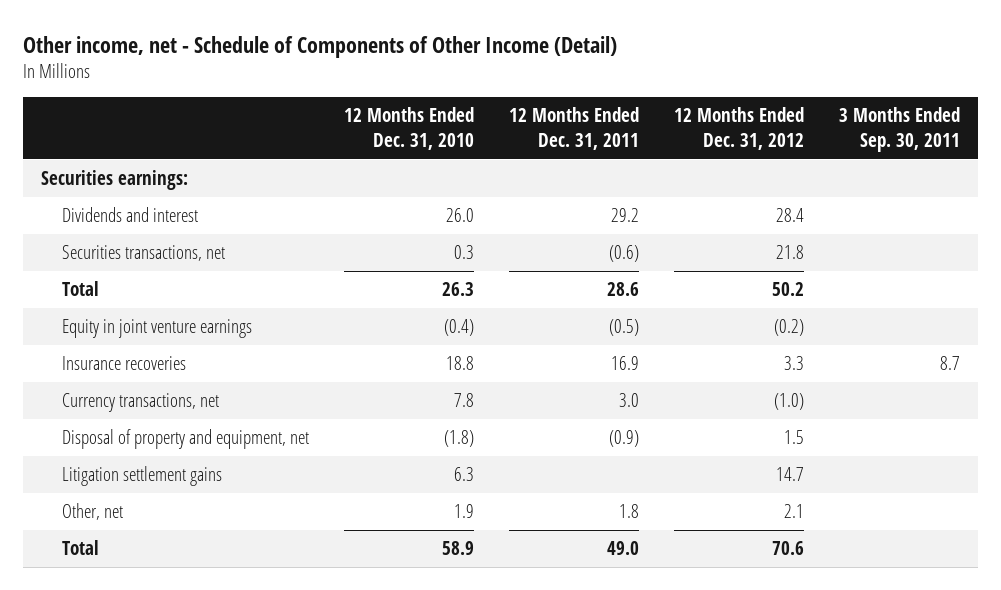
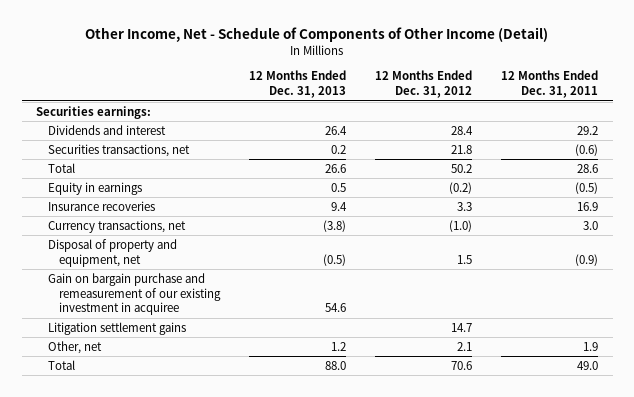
- Other income, net - Schedule of Components of Other Income (Detail)
+ Other Income, Net - Schedule of Components of Other Income (Detail)
- | 12 Months Ended Dec. 31, 2010 | 12 Months Ended Dec. 31, 2011 | 12 Months Ended Dec. 31, 2012 | 3 Months Ended Sep. 30, 2011
+ | 12 Months Ended Dec. 31, 2013 | 12 Months Ended Dec. 31, 2012 | 12 Months Ended Dec. 31, 2011
- Equity in joint venture earnings | (0.4) | (0.5) | (0.2) |
+ Equity in earnings | 0.5 | (0.2) | (0.5)
+ Gain on bargain purchase and remeasurement of our existing investment in acquiree | 54.6 | |
- Other, net | 1.9 | 1.8 | 2.1 |
+ Other, net | 1.2 | 2.1 | 1.9

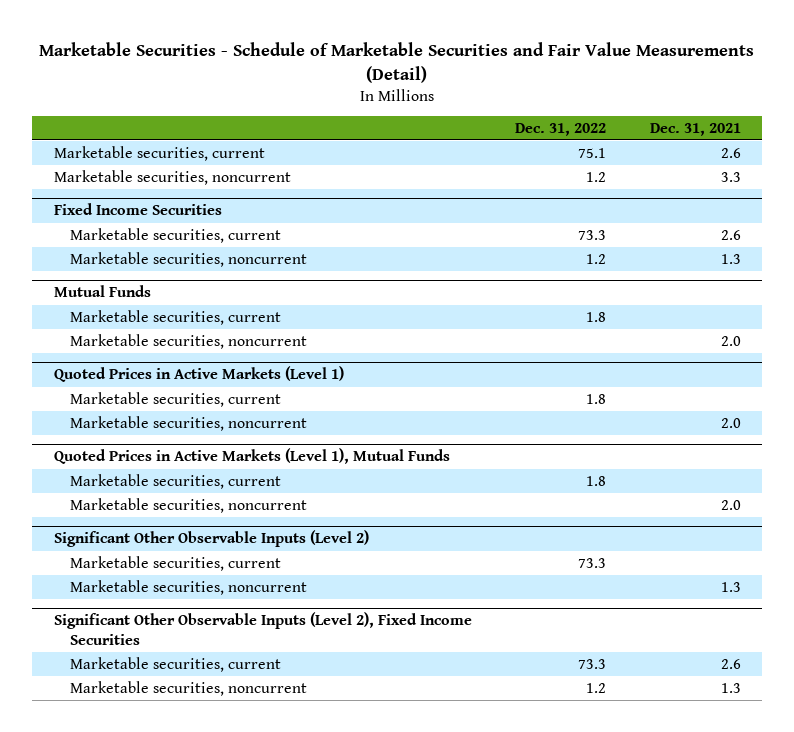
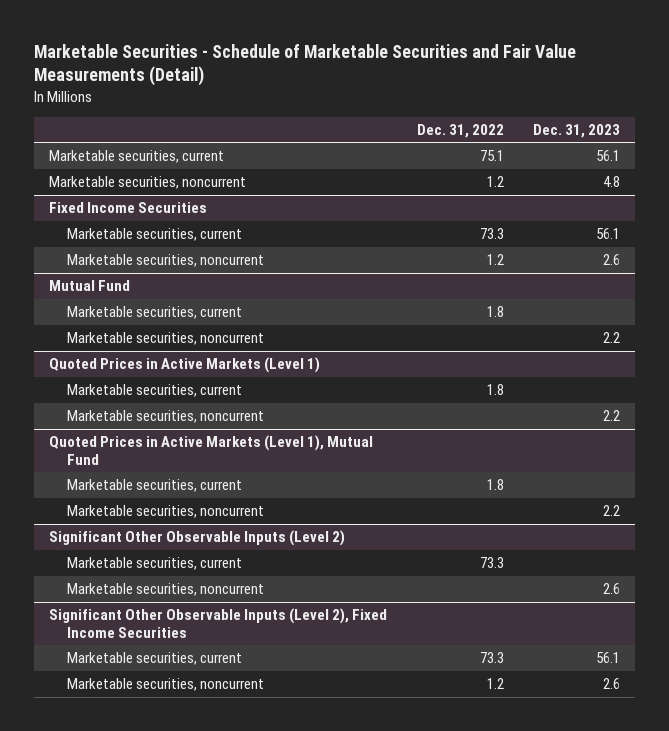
- | Dec. 31, 2022 | Dec. 31, 2021
+ | Dec. 31, 2022 | Dec. 31, 2023
- Mutual Funds
+ Mutual Fund
- Quoted Prices in Active Markets (Level 1), Mutual Funds
+ Quoted Prices in Active Markets (Level 1), Mutual Fund

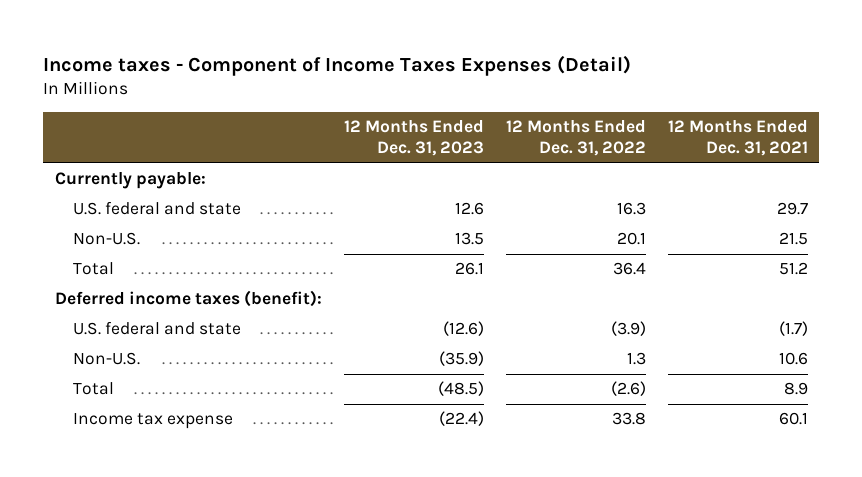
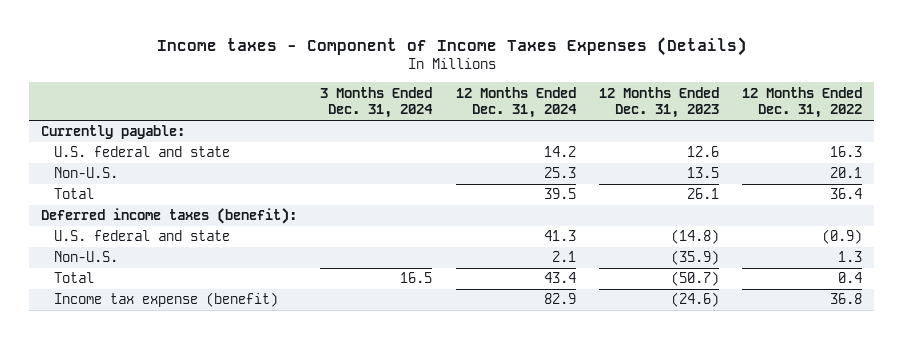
- Income taxes - Component of Income Taxes Expenses (Detail)
+ Income taxes - Component of Income Taxes Expenses (Details)
- | 12 Months Ended Dec. 31, 2023 | 12 Months Ended Dec. 31, 2022 | 12 Months Ended Dec. 31, 2021
+ | 3 Months Ended Dec. 31, 2024 | 12 Months Ended Dec. 31, 2024 | 12 Months Ended Dec. 31, 2023 | 12 Months Ended Dec. 31, 2022
- U.S. federal and state | (12.6) | (3.9) | (1.7)
+ U.S. federal and state | | 41.3 | (14.8) | (0.9)
- Total | (48.5) | (2.6) | 8.9
- Income tax expense | (22.4) | 33.8 | 60.1
+ Total | 16.5 | 43.4 | (50.7) | 0.4
+ Income tax expense (benefit) | | 82.9 | (24.6) | 36.8

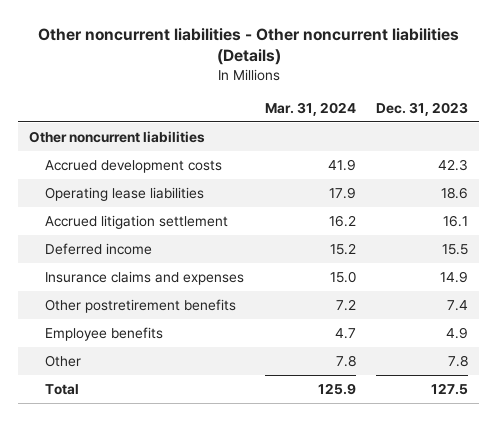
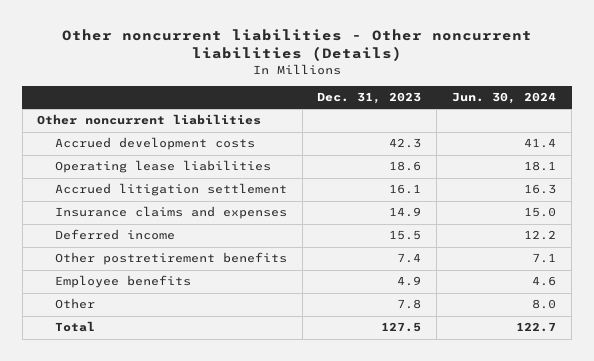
- | Mar. 31, 2024 | Dec. 31, 2023
+ | Dec. 31, 2023 | Jun. 30, 2024
moved down: Deferred income | 15.5 | 12.2

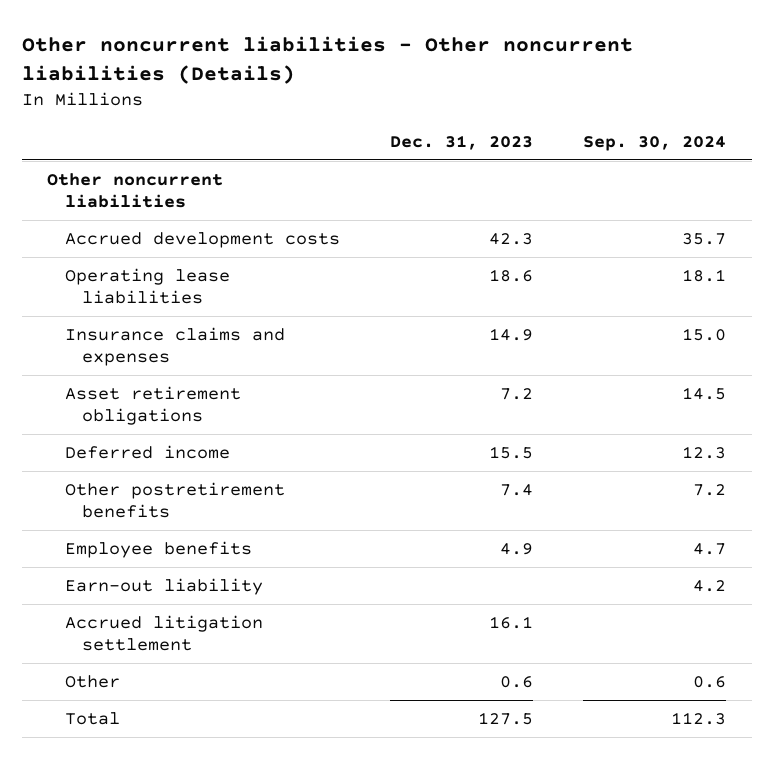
- | Dec. 31, 2023 | Jun. 30, 2024
+ | Dec. 31, 2023 | Sep. 30, 2024
+ Asset retirement obligations | 7.2 | 14.5
- Other | 7.8 | 8.0
+ Earn-out liability | | 4.2
moved down: Accrued litigation settlement | 16.1 |
+ Other | 0.6 | 0.6

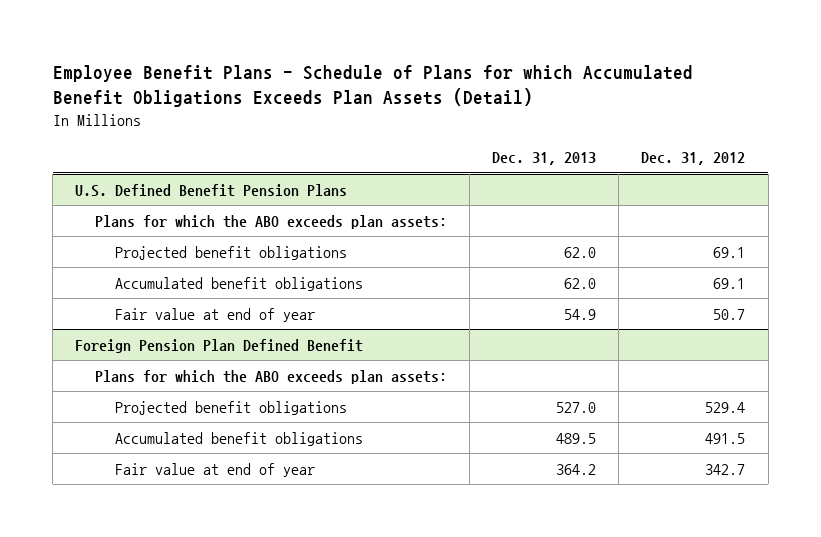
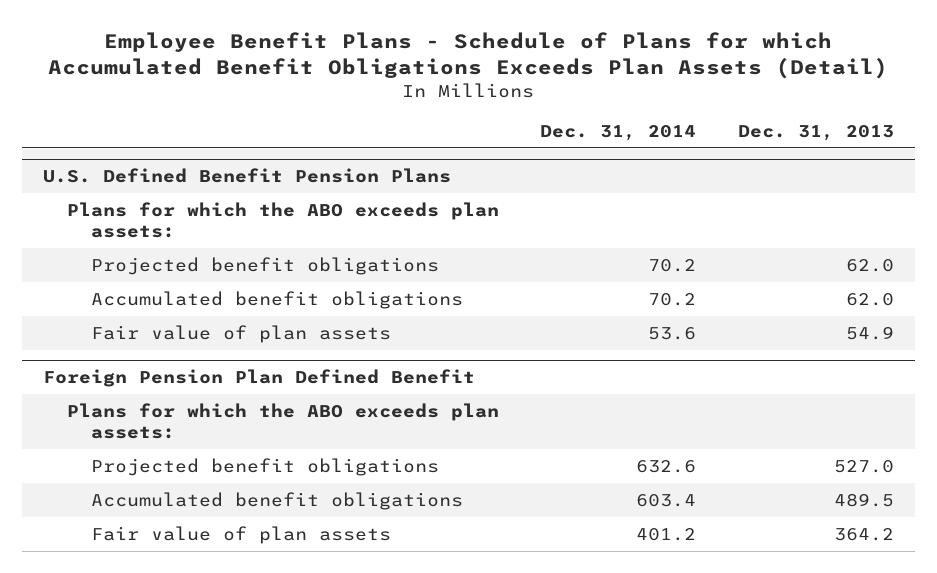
- | Dec. 31, 2013 | Dec. 31, 2012
+ | Dec. 31, 2014 | Dec. 31, 2013
@ U.S. Defined Benefit Pension Plans
- Fair value at end of year | 54.9 | 50.7
+ Fair value of plan assets | 53.6 | 54.9
@ Foreign Pension Plan Defined Benefit
- Fair value at end of year | 364.2 | 342.7
+ Fair value of plan assets | 401.2 | 364.2

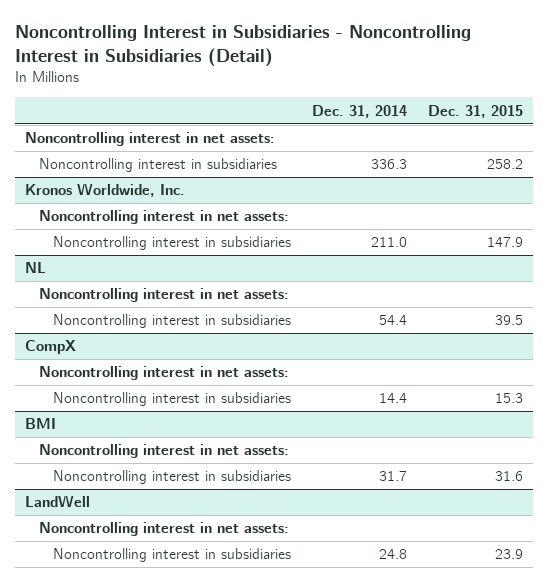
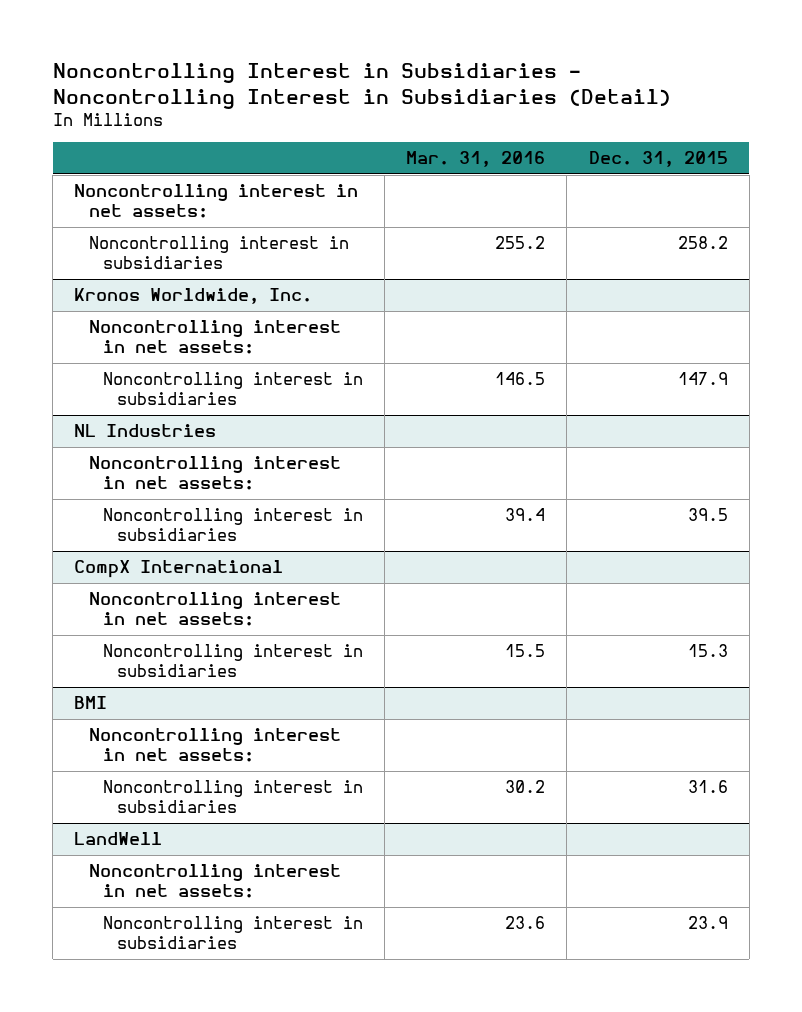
- | Dec. 31, 2014 | Dec. 31, 2015
+ | Mar. 31, 2016 | Dec. 31, 2015
- NL
+ NL Industries
- CompX
+ CompX International

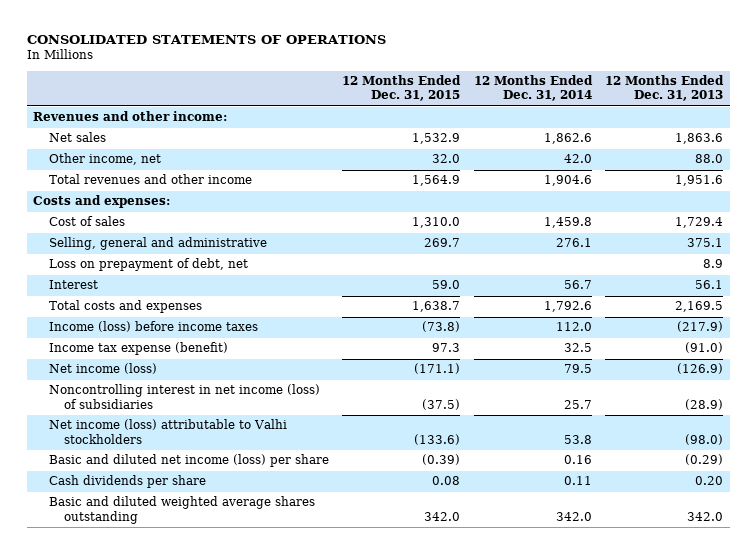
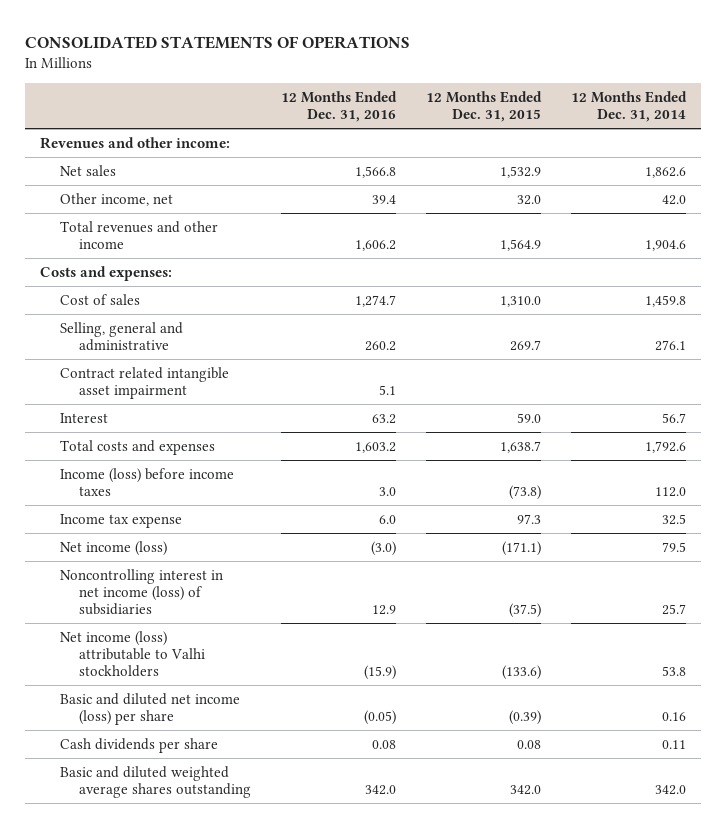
- | 12 Months Ended Dec. 31, 2015 | 12 Months Ended Dec. 31, 2014 | 12 Months Ended Dec. 31, 2013
+ | 12 Months Ended Dec. 31, 2016 | 12 Months Ended Dec. 31, 2015 | 12 Months Ended Dec. 31, 2014
- Loss on prepayment of debt, net | | | 8.9
+ Contract related intangible asset impairment | 5.1 | |
- Income tax expense (benefit) | 97.3 | 32.5 | (91.0)
+ Income tax expense | 6.0 | 97.3 | 32.5

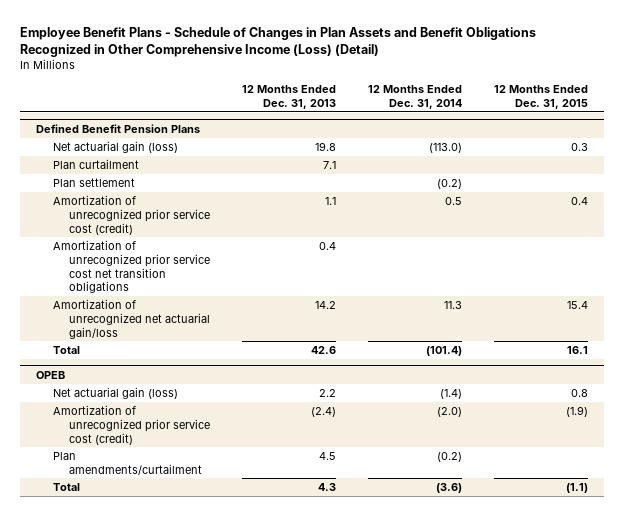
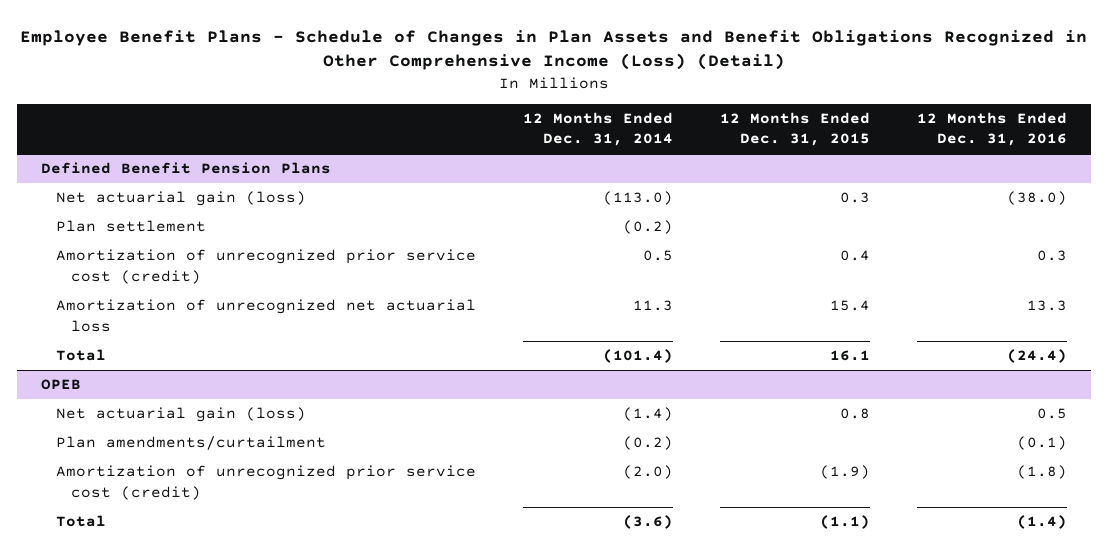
- | 12 Months Ended Dec. 31, 2013 | 12 Months Ended Dec. 31, 2014 | 12 Months Ended Dec. 31, 2015
+ | 12 Months Ended Dec. 31, 2014 | 12 Months Ended Dec. 31, 2015 | 12 Months Ended Dec. 31, 2016
@ Defined Benefit Pension Plans
- Plan curtailment | 7.1 | |
- Amortization of unrecognized prior service cost net transition obligations | 0.4 | |
- Amortization of unrecognized net actuarial gain/loss | 14.2 | 11.3 | 15.4
+ Amortization of unrecognized net actuarial loss | 11.3 | 15.4 | 13.3
@ OPEB
moved down: Amortization of unrecognized prior service cost (credit) | (2.0) | (1.9) | (1.8)

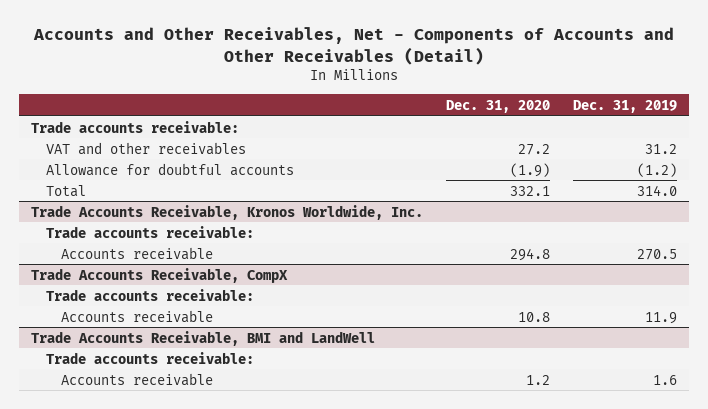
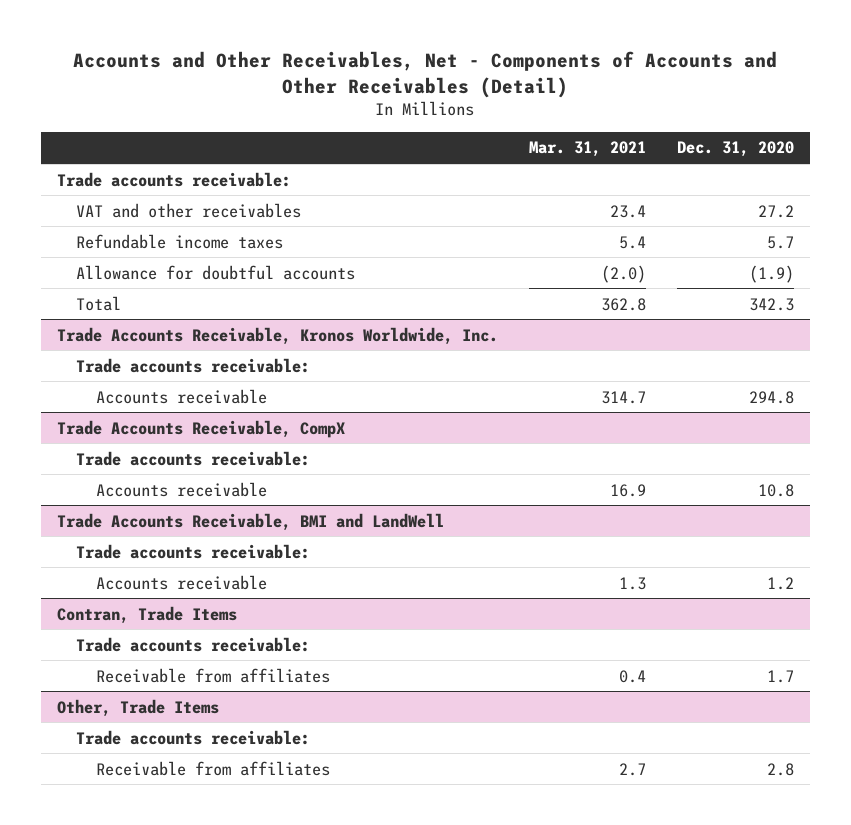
- | Dec. 31, 2020 | Dec. 31, 2019
+ | Mar. 31, 2021 | Dec. 31, 2020
+ Refundable income taxes | 5.4 | 5.7
- Total | 332.1 | 314.0
+ Total | 362.8 | 342.3
+ Contran, Trade Items
+ Trade accounts receivable:
+ Receivable from affiliates | 0.4 | 1.7
+ Other, Trade Items
+ Trade accounts receivable:
+ Receivable from affiliates | 2.7 | 2.8

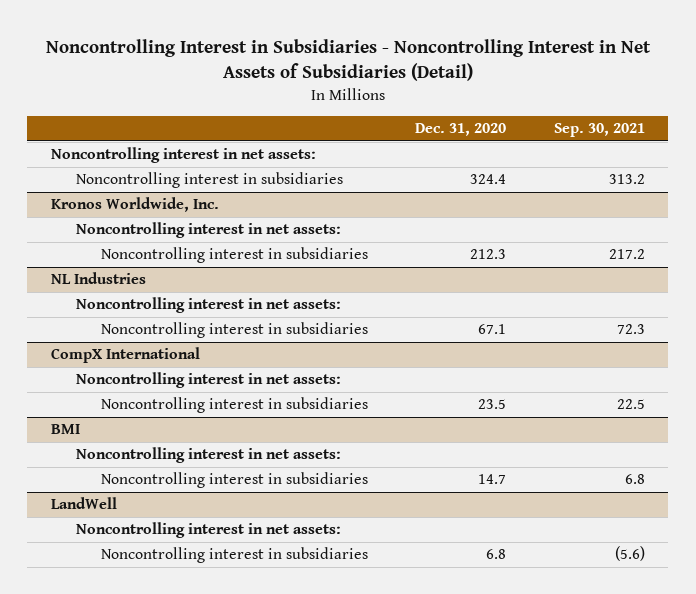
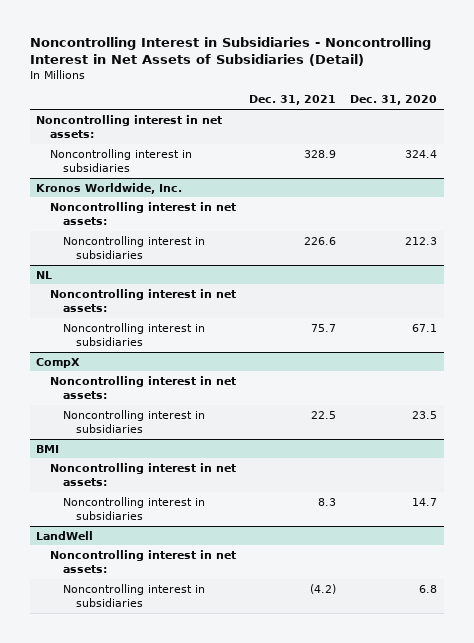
- | Dec. 31, 2020 | Sep. 30, 2021
+ | Dec. 31, 2021 | Dec. 31, 2020
- NL Industries
+ NL
- CompX International
+ CompX

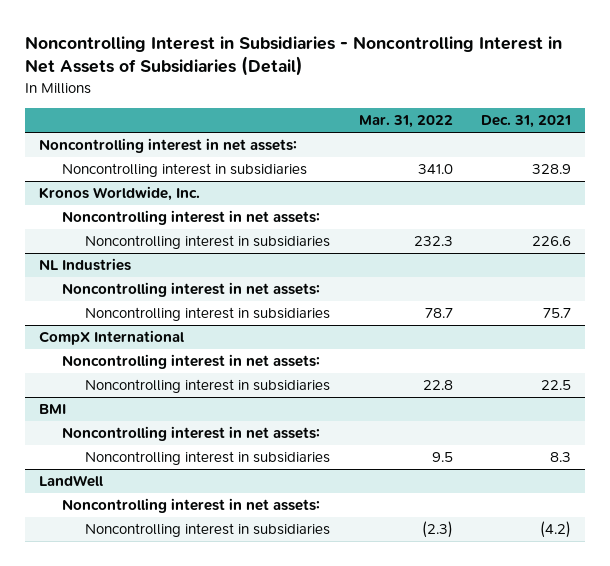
- | Dec. 31, 2021 | Dec. 31, 2020
+ | Mar. 31, 2022 | Dec. 31, 2021
- NL
+ NL Industries
- CompX
+ CompX International

